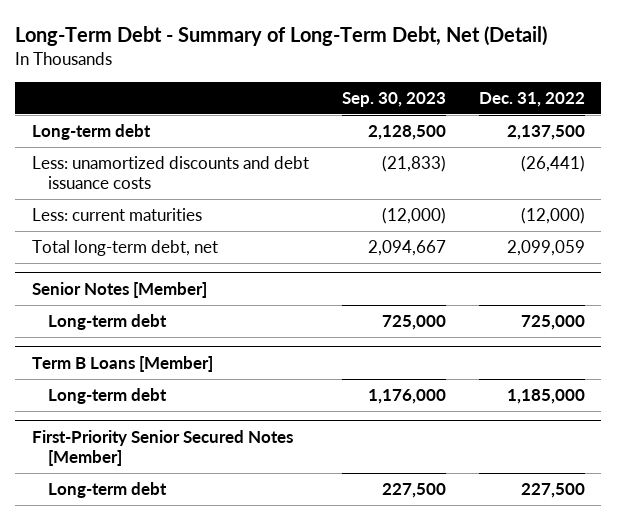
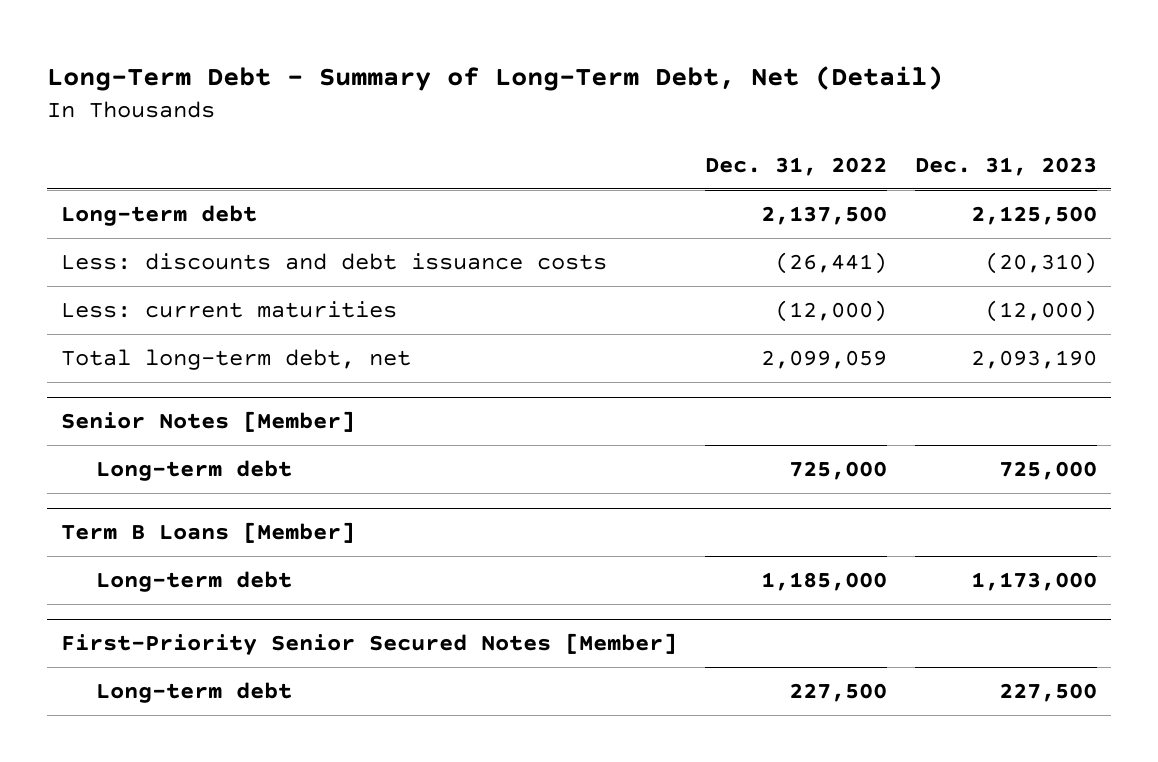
- | Sep. 30, 2023 | Dec. 31, 2022
+ | Dec. 31, 2022 | Dec. 31, 2023
- Less: unamortized discounts and debt issuance costs | (21,833) | (26,441)
+ Less: discounts and debt issuance costs | (26,441) | (20,310)

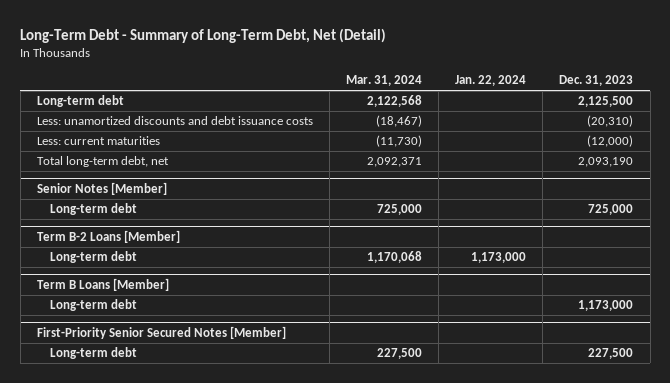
- | Dec. 31, 2022 | Dec. 31, 2023
+ | Mar. 31, 2024 | Jan. 22, 2024 | Dec. 31, 2023
- Less: discounts and debt issuance costs | (26,441) | (20,310)
+ Less: unamortized discounts and debt issuance costs | (18,467) | | (20,310)
+ Term B-2 Loans [Member]
+ Long-term debt | 1,170,068 | 1,173,000 |

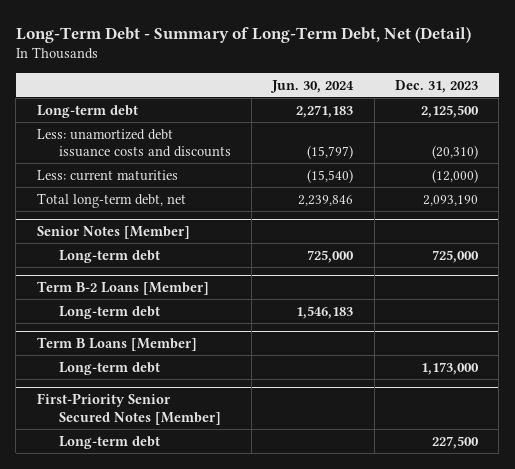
- | Mar. 31, 2024 | Jan. 22, 2024 | Dec. 31, 2023
+ | Jun. 30, 2024 | Dec. 31, 2023
- Less: unamortized discounts and debt issuance costs | (18,467) | | (20,310)
+ Less: unamortized debt issuance costs and discounts | (15,797) | (20,310)

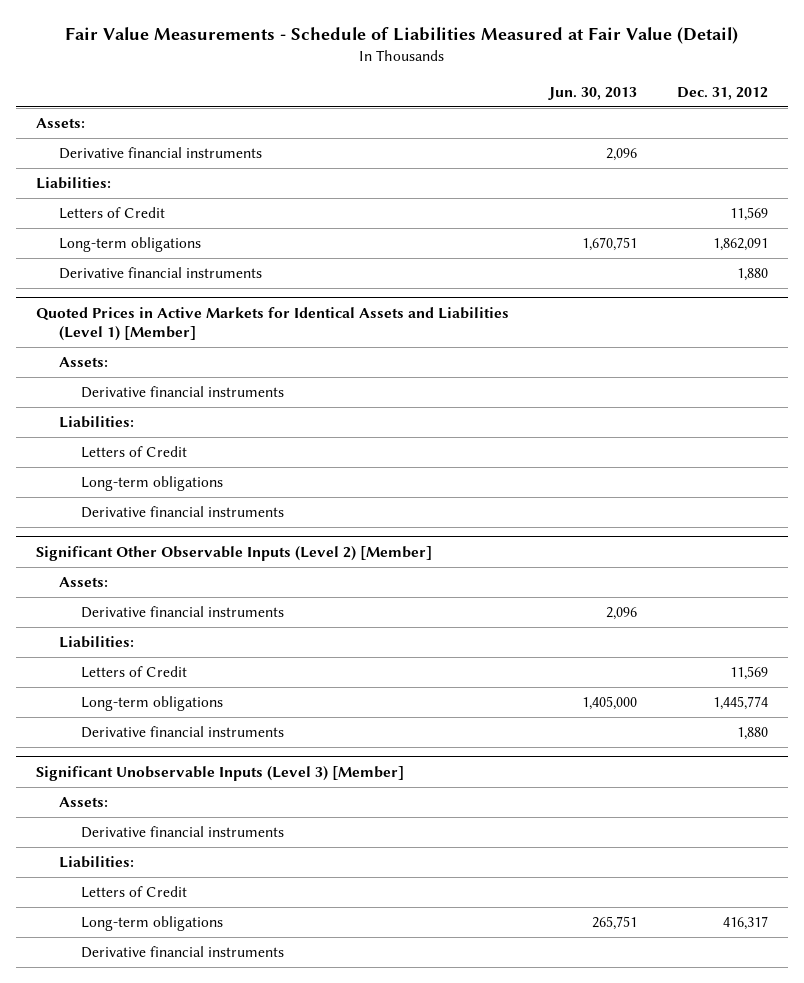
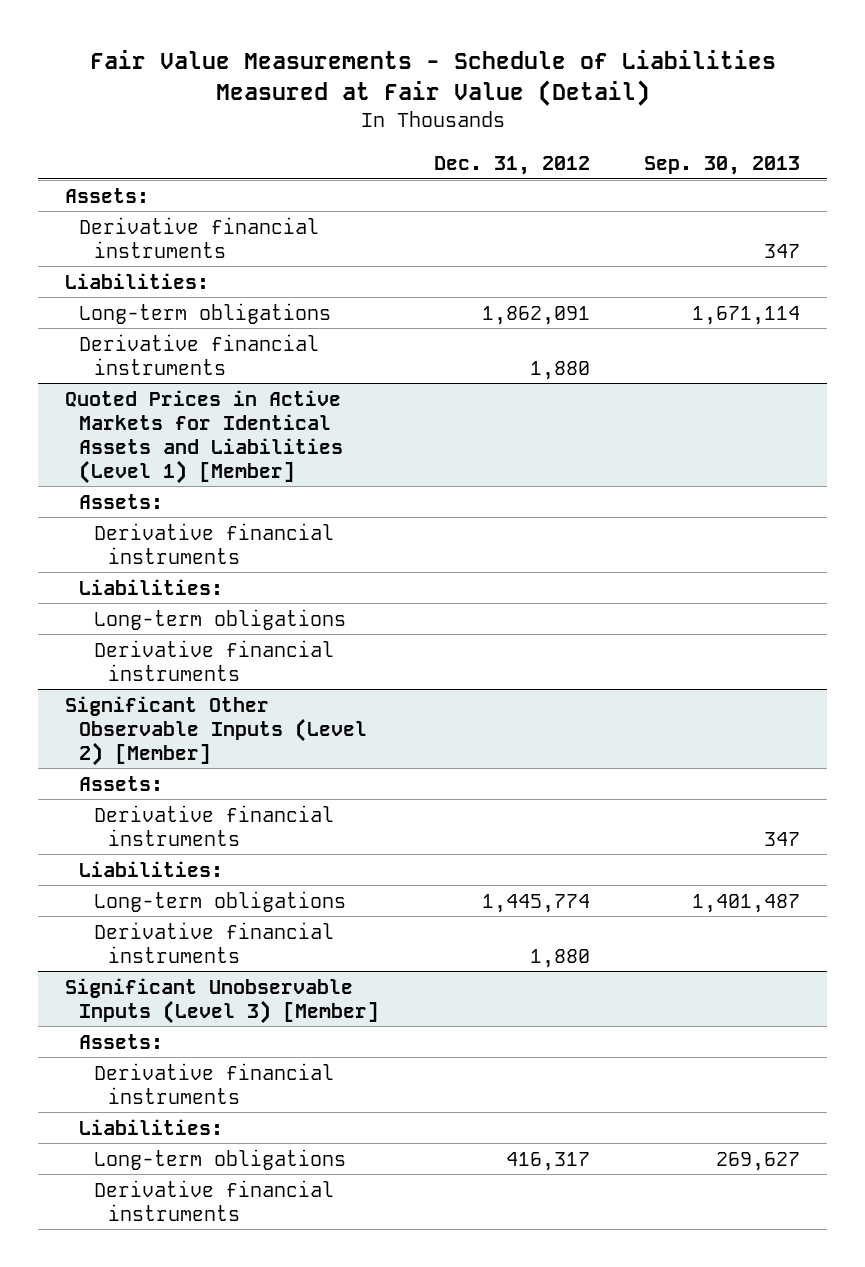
- | Jun. 30, 2013 | Dec. 31, 2012
+ | Dec. 31, 2012 | Sep. 30, 2013
- Letters of Credit | | 11,569
@ Quoted Prices in Active Markets for Identical Assets and Liabilities (Level 1) [Member]
- Letters of Credit
@ Significant Other Observable Inputs (Level 2) [Member]
- Letters of Credit | | 11,569
@ Significant Unobservable Inputs (Level 3) [Member]
- Letters of Credit

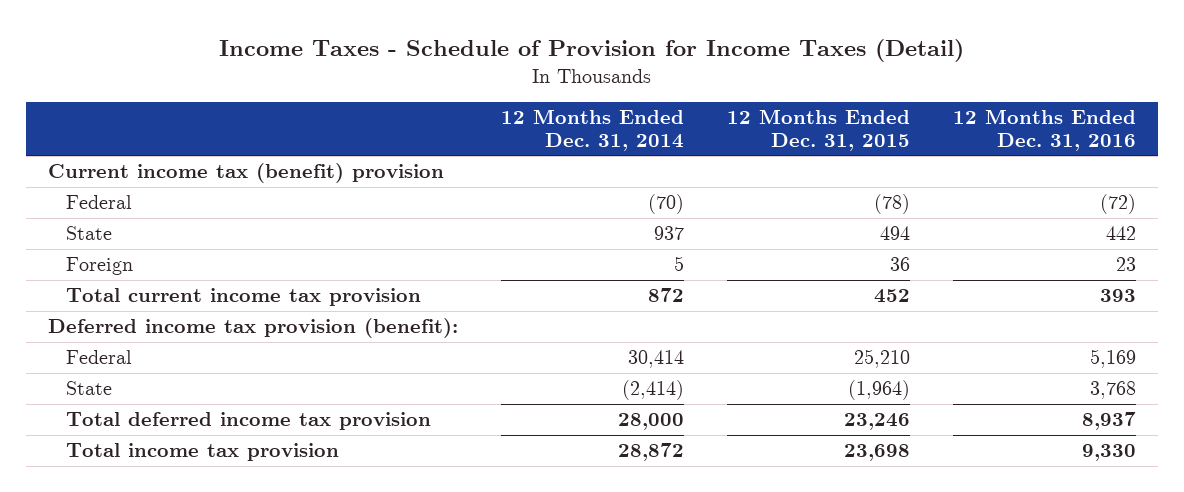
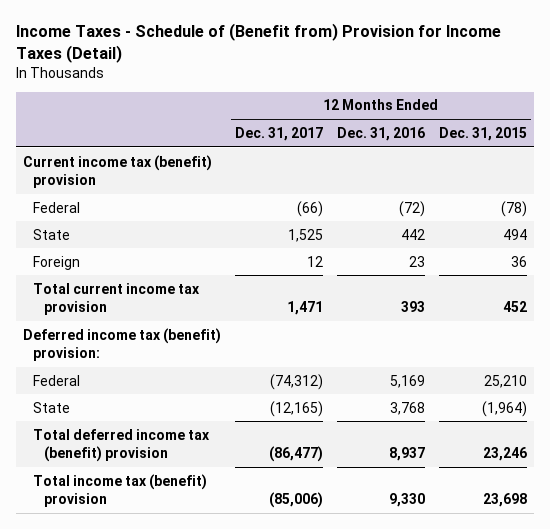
- Income Taxes - Schedule of Provision for Income Taxes (Detail)
+ Income Taxes - Schedule of (Benefit from) Provision for Income Taxes (Detail)
- | 12 Months Ended Dec. 31, 2014 | 12 Months Ended Dec. 31, 2015 | 12 Months Ended Dec. 31, 2016
+ | 12 Months Ended Dec. 31, 2017 | 12 Months Ended Dec. 31, 2016 | 12 Months Ended Dec. 31, 2015
- Deferred income tax provision (benefit):
+ Deferred income tax (benefit) provision:
- Total deferred income tax provision | 28,000 | 23,246 | 8,937
- Total income tax provision | 28,872 | 23,698 | 9,330
+ Total deferred income tax (benefit) provision | (86,477) | 8,937 | 23,246
+ Total income tax (benefit) provision | (85,006) | 9,330 | 23,698

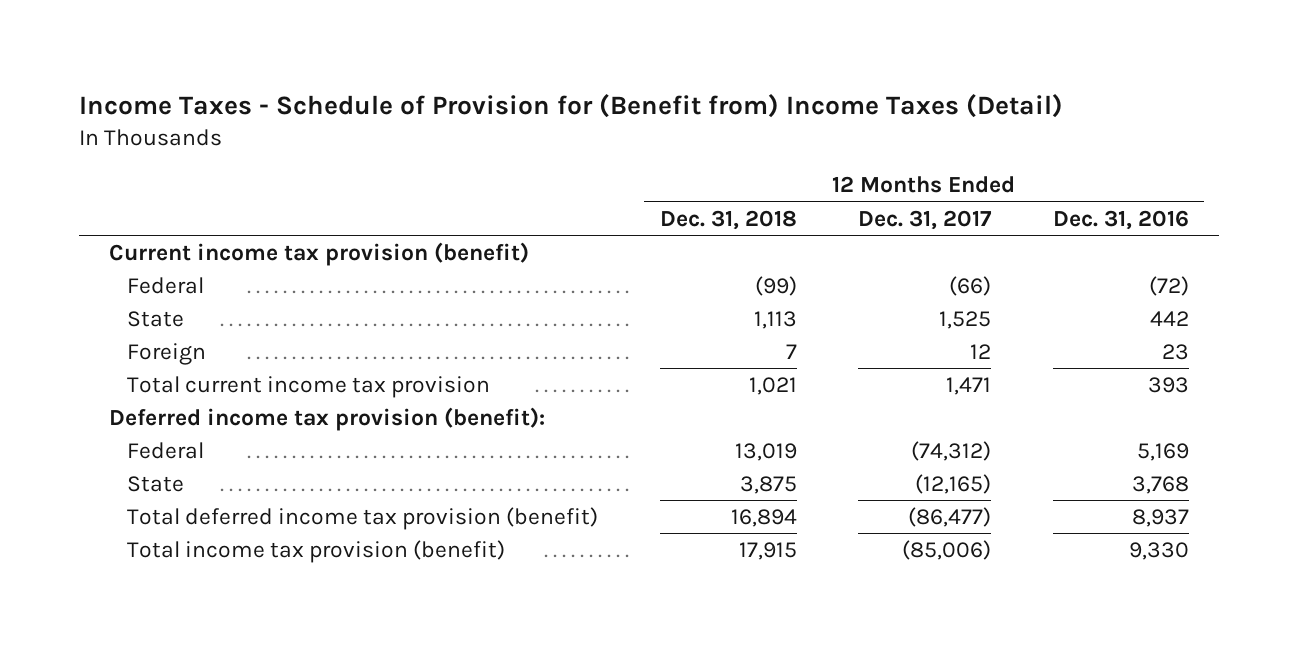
- Income Taxes - Schedule of (Benefit from) Provision for Income Taxes (Detail)
+ Income Taxes - Schedule of Provision for (Benefit from) Income Taxes (Detail)
- | 12 Months Ended Dec. 31, 2017 | 12 Months Ended Dec. 31, 2016 | 12 Months Ended Dec. 31, 2015
+ | 12 Months Ended Dec. 31, 2018 | 12 Months Ended Dec. 31, 2017 | 12 Months Ended Dec. 31, 2016
- Current income tax (benefit) provision
+ Current income tax provision (benefit)
- Deferred income tax (benefit) provision:
+ Deferred income tax provision (benefit):
- Total deferred income tax (benefit) provision | (86,477) | 8,937 | 23,246
- Total income tax (benefit) provision | (85,006) | 9,330 | 23,698
+ Total deferred income tax provision (benefit) | 16,894 | (86,477) | 8,937
+ Total income tax provision (benefit) | 17,915 | (85,006) | 9,330

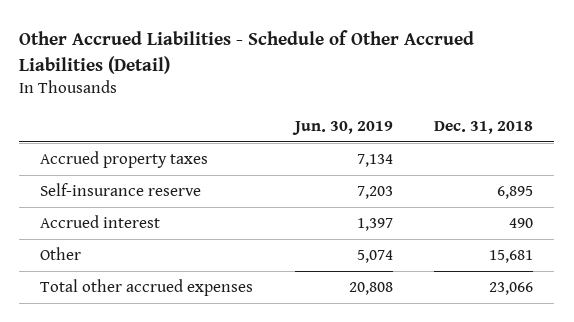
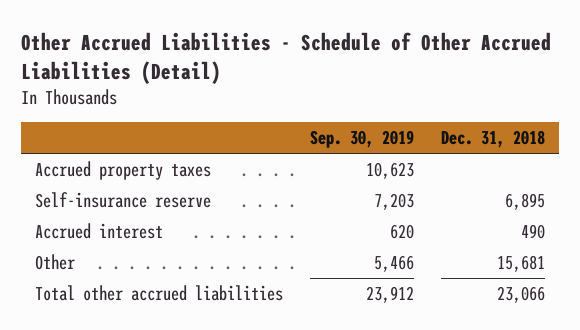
- | Jun. 30, 2019 | Dec. 31, 2018
+ | Sep. 30, 2019 | Dec. 31, 2018
- Total other accrued expenses | 20,808 | 23,066
+ Total other accrued liabilities | 23,912 | 23,066

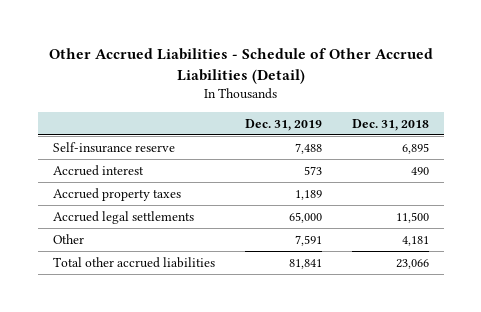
- | Sep. 30, 2019 | Dec. 31, 2018
+ | Dec. 31, 2019 | Dec. 31, 2018
- Other | 5,466 | 15,681
moved down: Accrued property taxes | 1,189 |
+ Accrued legal settlements | 65,000 | 11,500
+ Other | 7,591 | 4,181

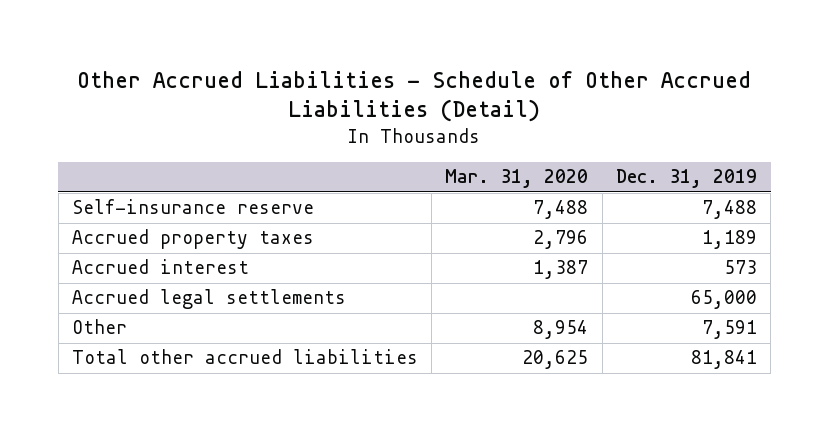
- | Dec. 31, 2019 | Dec. 31, 2018
+ | Mar. 31, 2020 | Dec. 31, 2019
moved down: Accrued interest | 1,387 | 573

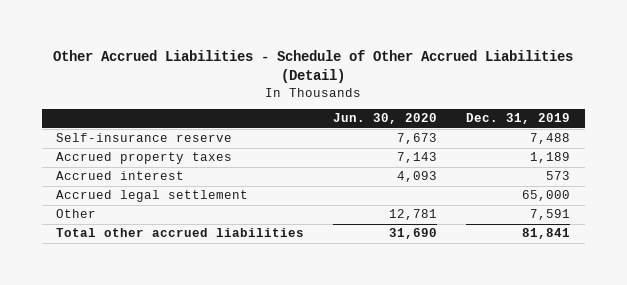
- | Mar. 31, 2020 | Dec. 31, 2019
+ | Jun. 30, 2020 | Dec. 31, 2019
- Accrued legal settlements | | 65,000
+ Accrued legal settlement | | 65,000

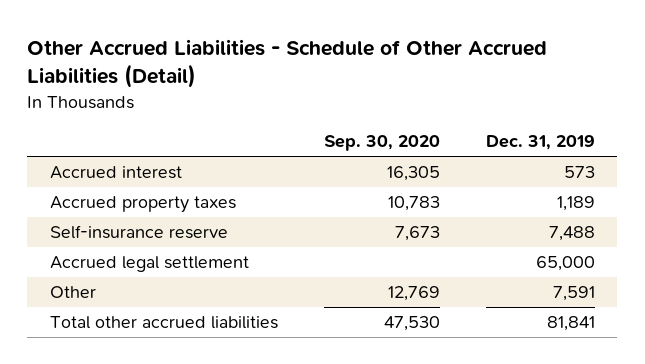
- | Jun. 30, 2020 | Dec. 31, 2019
+ | Sep. 30, 2020 | Dec. 31, 2019
moved down: Accrued property taxes | 10,783 | 1,189
moved down: Self-insurance reserve | 7,673 | 7,488

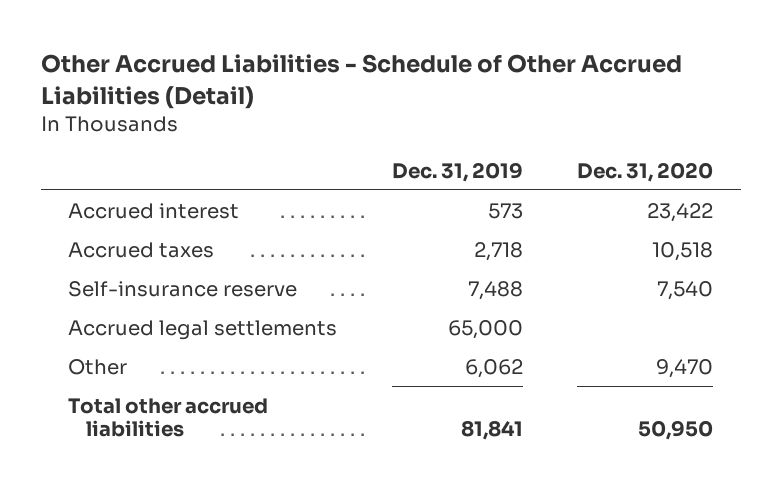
- | Sep. 30, 2020 | Dec. 31, 2019
+ | Dec. 31, 2019 | Dec. 31, 2020
- Accrued property taxes | 10,783 | 1,189
+ Accrued taxes | 2,718 | 10,518
- Accrued legal settlement | | 65,000
- Other | 12,769 | 7,591
+ Accrued legal settlements | 65,000 |
+ Other | 6,062 | 9,470

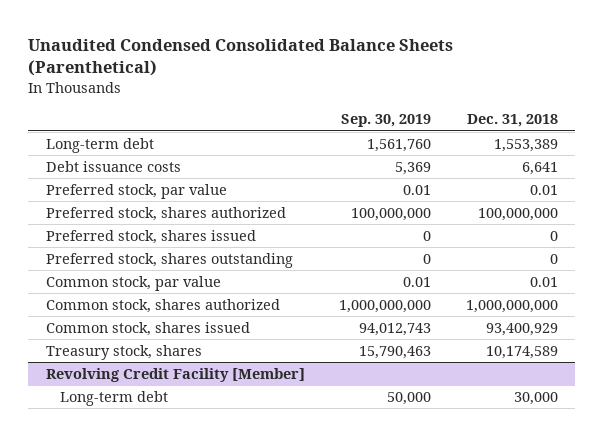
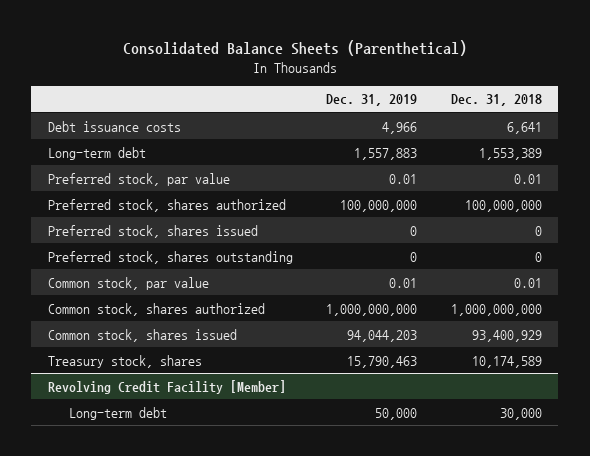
- Unaudited Condensed Consolidated Balance Sheets (Parenthetical)
+ Consolidated Balance Sheets (Parenthetical)
- | Sep. 30, 2019 | Dec. 31, 2018
+ | Dec. 31, 2019 | Dec. 31, 2018
moved down: Long-term debt | 1,557,883 | 1,553,389

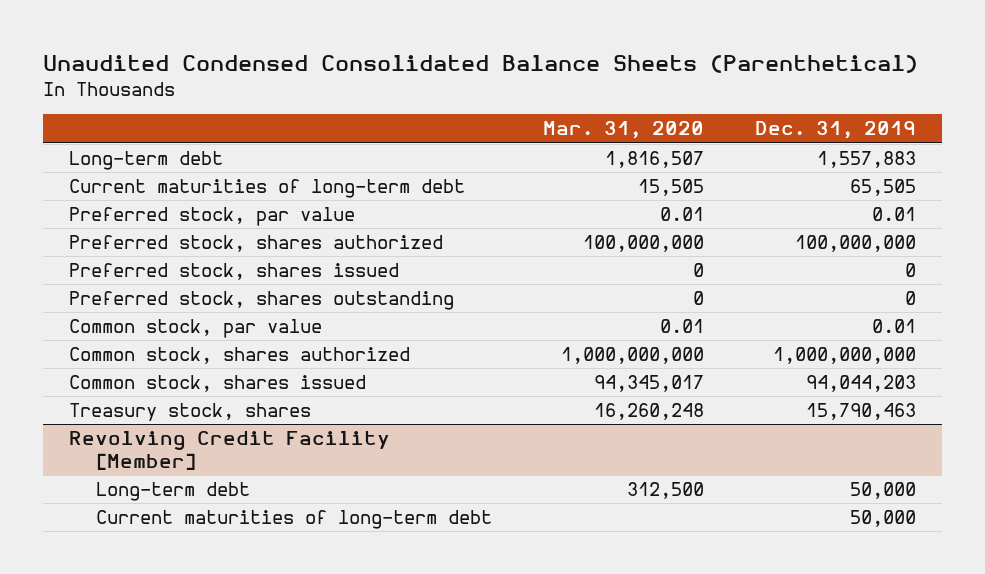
- Consolidated Balance Sheets (Parenthetical)
+ Unaudited Condensed Consolidated Balance Sheets (Parenthetical)
- | Dec. 31, 2019 | Dec. 31, 2018
+ | Mar. 31, 2020 | Dec. 31, 2019
- Debt issuance costs | 4,966 | 6,641
+ Current maturities of long-term debt | 15,505 | 65,505
@ Revolving Credit Facility [Member]
+ Current maturities of long-term debt | | 50,000

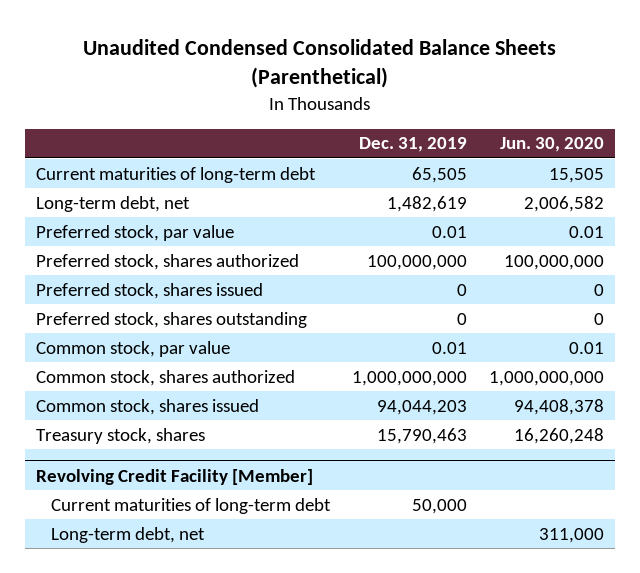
- | Mar. 31, 2020 | Dec. 31, 2019
+ | Dec. 31, 2019 | Jun. 30, 2020
- Long-term debt | 1,816,507 | 1,557,883
+ Long-term debt, net | 1,482,619 | 2,006,582
@ Revolving Credit Facility [Member]
- Long-term debt | 312,500 | 50,000
+ Long-term debt, net | | 311,000

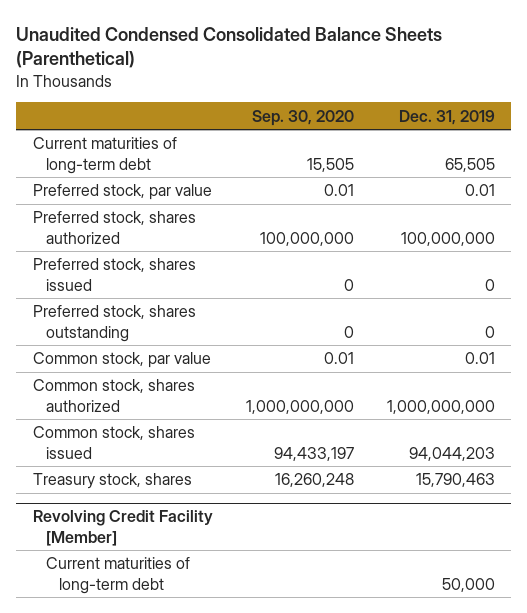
- | Dec. 31, 2019 | Jun. 30, 2020
+ | Sep. 30, 2020 | Dec. 31, 2019
- Long-term debt, net | 1,482,619 | 2,006,582
@ Revolving Credit Facility [Member]
- Long-term debt, net | | 311,000

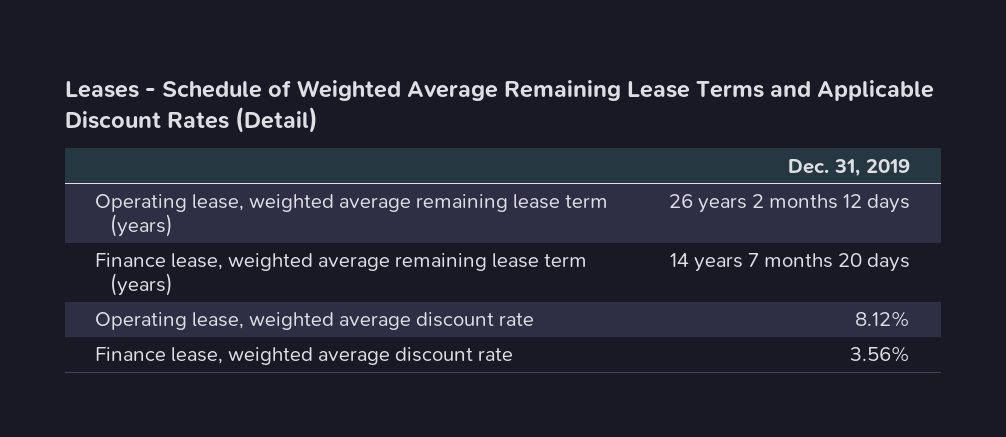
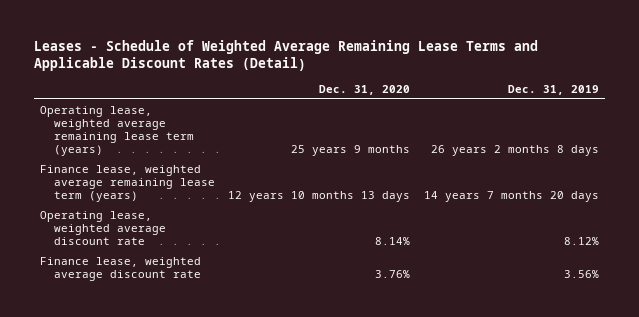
- | Dec. 31, 2019
+ | Dec. 31, 2020 | Dec. 31, 2019
- Operating lease, weighted average remaining lease term (years) | 26 years 2 months 12 days
+ Operating lease, weighted average remaining lease term (years) | 25 years 9 months | 26 years 2 months 8 days

